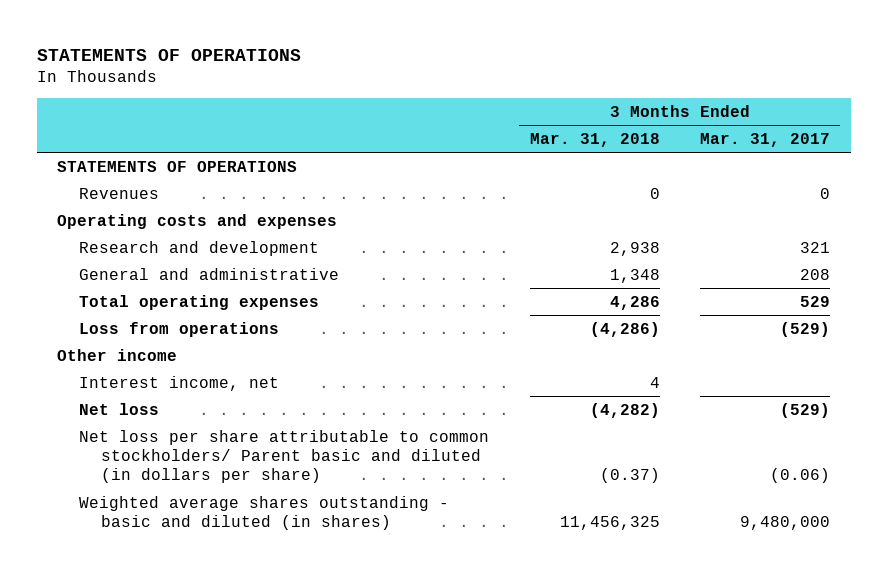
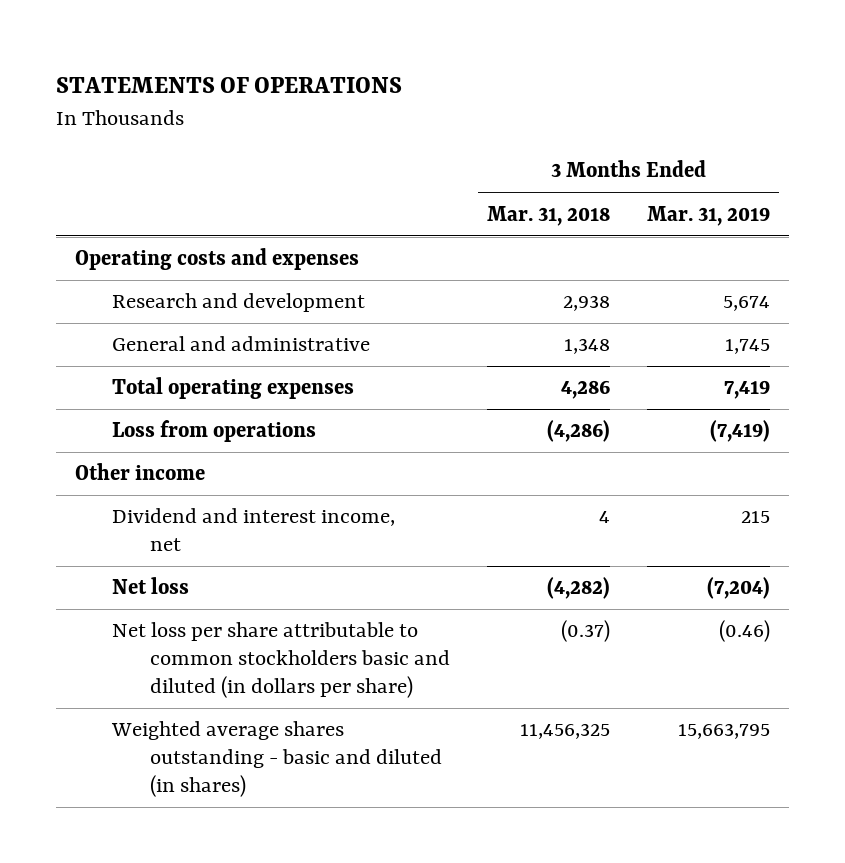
- | 3 Months Ended Mar. 31, 2018 | 3 Months Ended Mar. 31, 2017
+ | 3 Months Ended Mar. 31, 2018 | 3 Months Ended Mar. 31, 2019
- STATEMENTS OF OPERATIONS
- Revenues | 0 | 0
- Interest income, net | 4 |
+ Dividend and interest income, net | 4 | 215
- Net loss per share attributable to common stockholders/ Parent basic and diluted (in dollars per share) | (0.37) | (0.06)
+ Net loss per share attributable to common stockholders basic and diluted (in dollars per share) | (0.37) | (0.46)

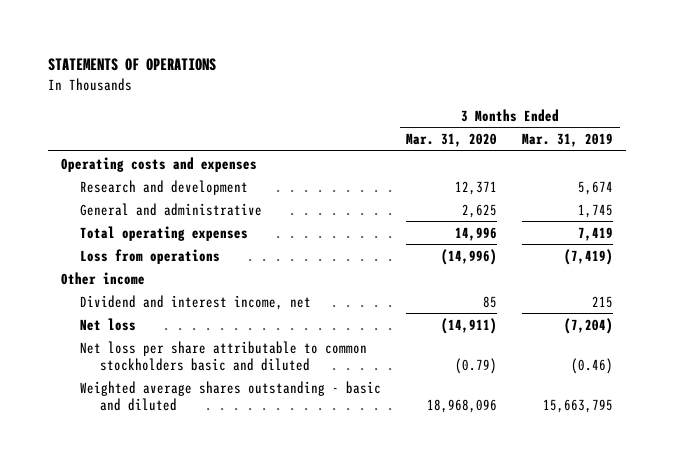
- | 3 Months Ended Mar. 31, 2018 | 3 Months Ended Mar. 31, 2019
+ | 3 Months Ended Mar. 31, 2020 | 3 Months Ended Mar. 31, 2019
- Net loss per share attributable to common stockholders basic and diluted (in dollars per share) | (0.37) | (0.46)
- Weighted average shares outstanding - basic and diluted (in shares) | 11,456,325 | 15,663,795
+ Net loss per share attributable to common stockholders basic and diluted | (0.79) | (0.46)
+ Weighted average shares outstanding - basic and diluted | 18,968,096 | 15,663,795

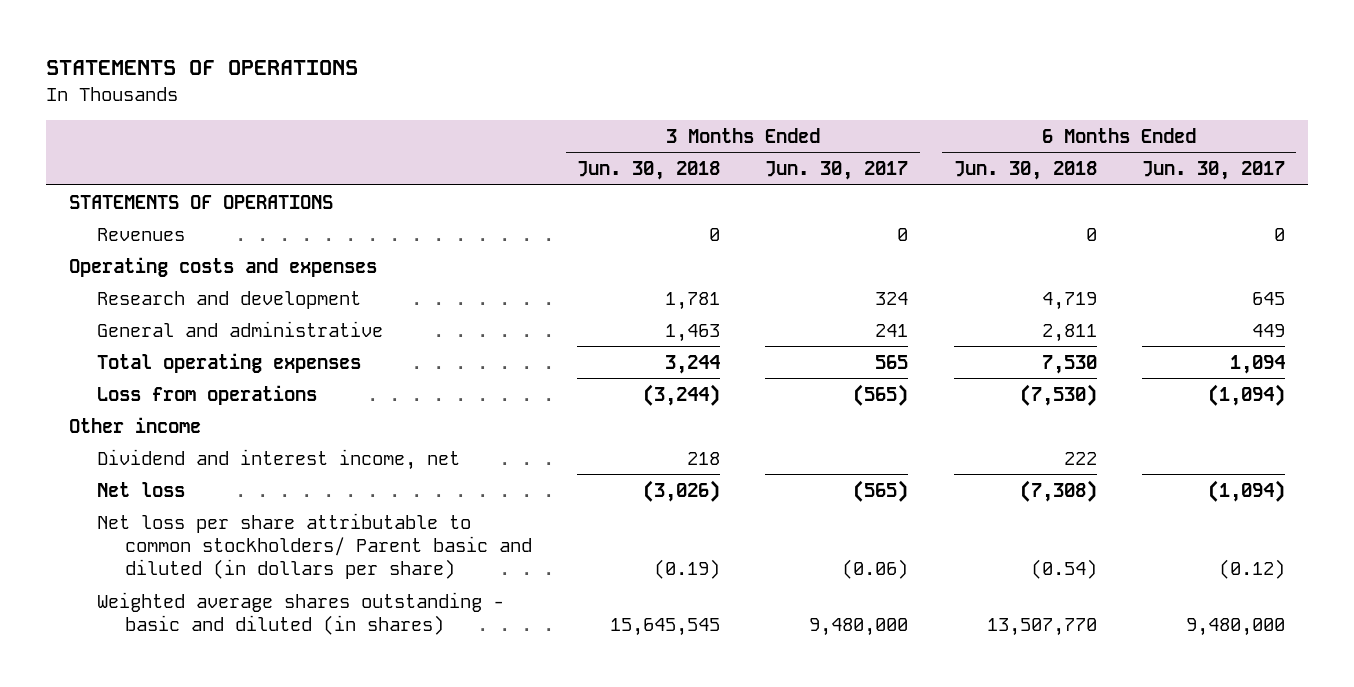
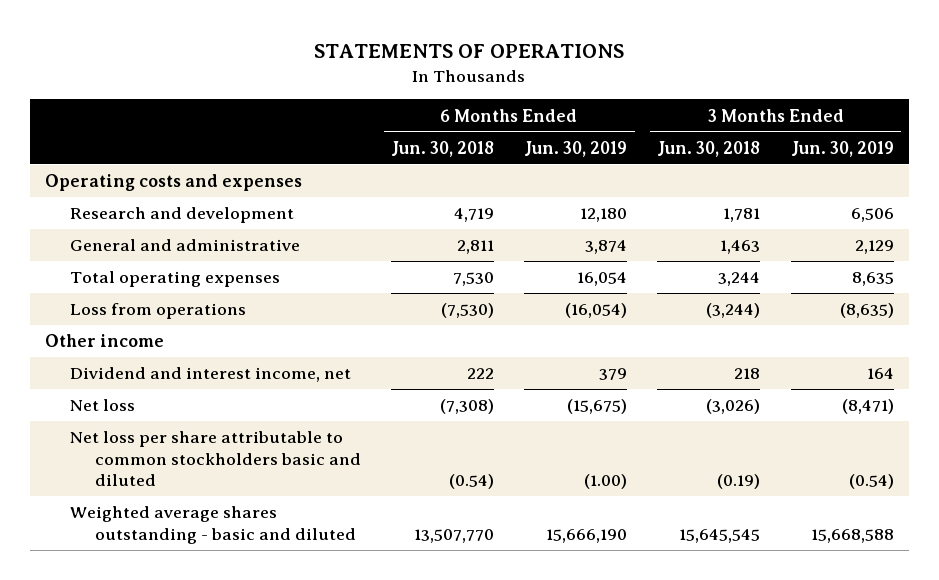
- | 3 Months Ended Jun. 30, 2018 | 3 Months Ended Jun. 30, 2017 | 6 Months Ended Jun. 30, 2018 | 6 Months Ended Jun. 30, 2017
+ | 6 Months Ended Jun. 30, 2018 | 6 Months Ended Jun. 30, 2019 | 3 Months Ended Jun. 30, 2018 | 3 Months Ended Jun. 30, 2019
- STATEMENTS OF OPERATIONS
- Revenues | 0 | 0 | 0 | 0
- Net loss per share attributable to common stockholders/ Parent basic and diluted (in dollars per share) | (0.19) | (0.06) | (0.54) | (0.12)
- Weighted average shares outstanding - basic and diluted (in shares) | 15,645,545 | 9,480,000 | 13,507,770 | 9,480,000
+ Net loss per share attributable to common stockholders basic and diluted | (0.54) | (1.00) | (0.19) | (0.54)
+ Weighted average shares outstanding - basic and diluted | 13,507,770 | 15,666,190 | 15,645,545 | 15,668,588

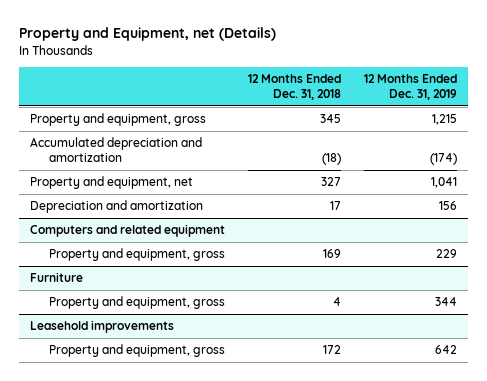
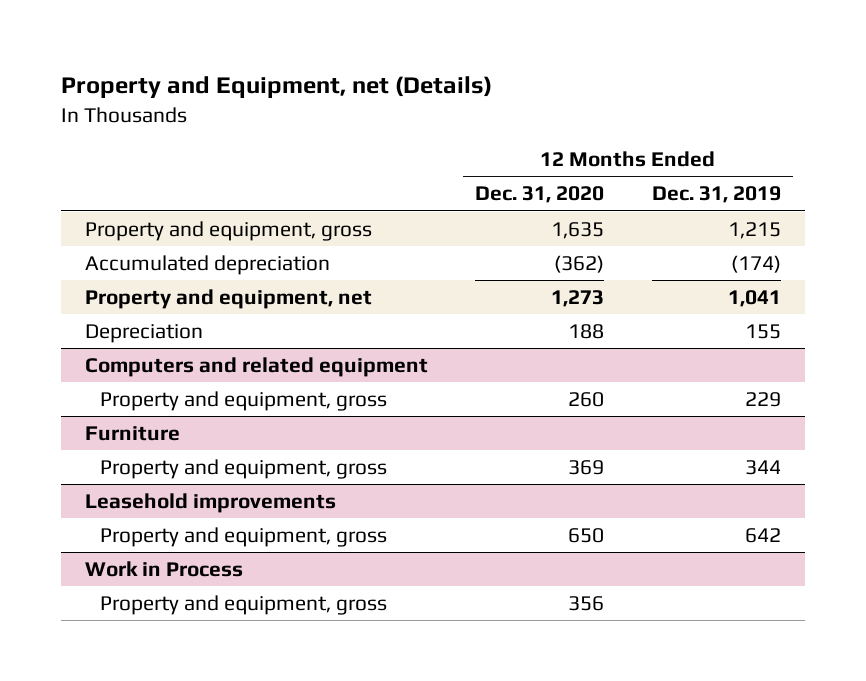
- | 12 Months Ended Dec. 31, 2018 | 12 Months Ended Dec. 31, 2019
+ | 12 Months Ended Dec. 31, 2020 | 12 Months Ended Dec. 31, 2019
- Accumulated depreciation and amortization | (18) | (174)
+ Accumulated depreciation | (362) | (174)
- Depreciation and amortization | 17 | 156
+ Depreciation | 188 | 155
+ Work in Process
+ Property and equipment, gross | 356 |

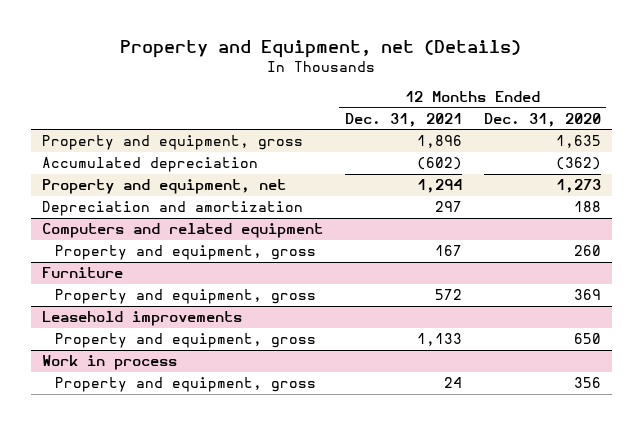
- | 12 Months Ended Dec. 31, 2020 | 12 Months Ended Dec. 31, 2019
+ | 12 Months Ended Dec. 31, 2021 | 12 Months Ended Dec. 31, 2020
- Depreciation | 188 | 155
+ Depreciation and amortization | 297 | 188
- Work in Process
+ Work in process

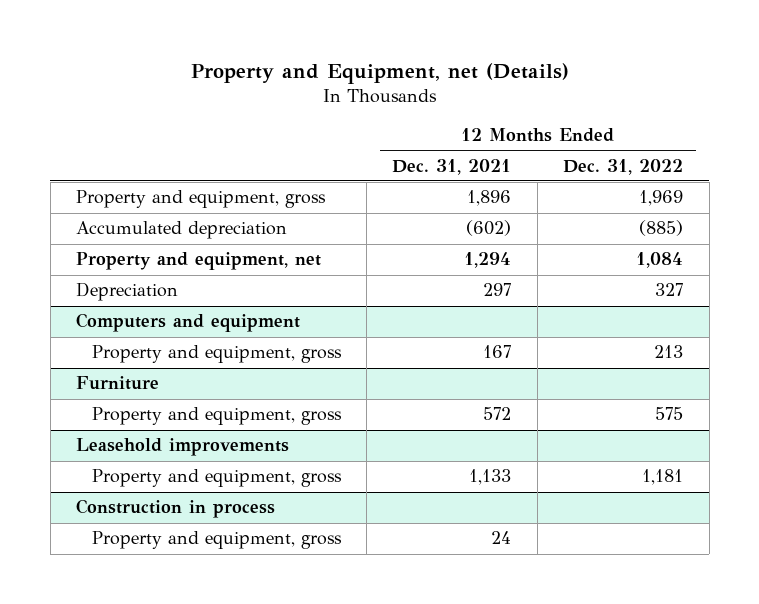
- | 12 Months Ended Dec. 31, 2021 | 12 Months Ended Dec. 31, 2020
+ | 12 Months Ended Dec. 31, 2021 | 12 Months Ended Dec. 31, 2022
- Depreciation and amortization | 297 | 188
- Computers and related equipment
+ Depreciation | 297 | 327
+ Computers and equipment
- Work in process
+ Construction in process

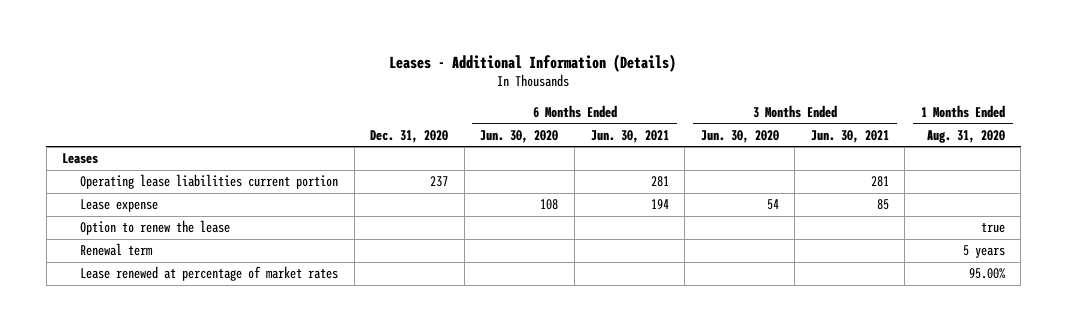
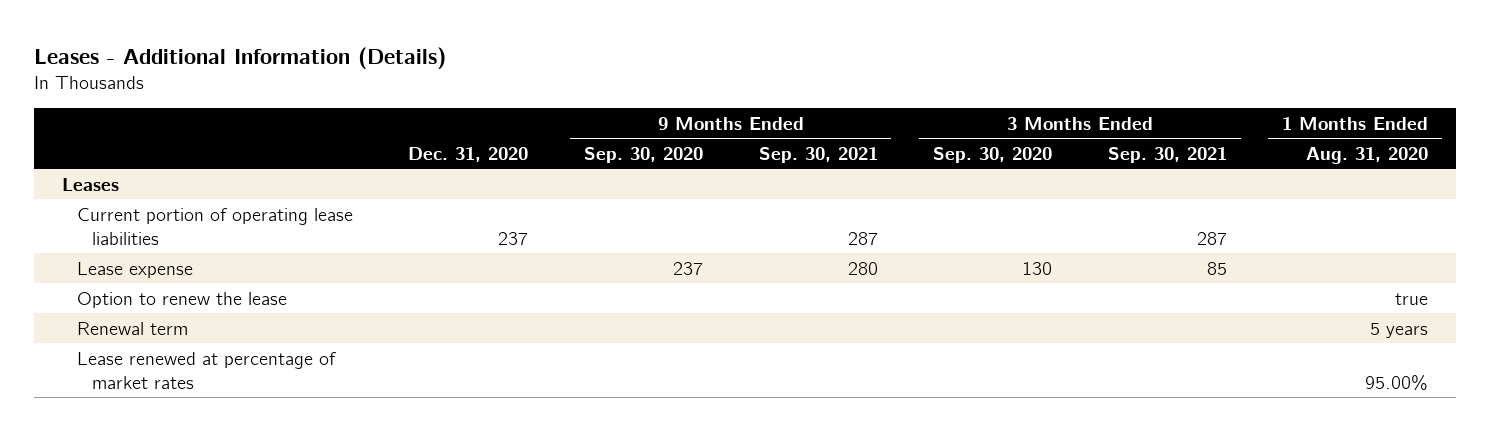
- | Dec. 31, 2020 | 6 Months Ended Jun. 30, 2020 | 6 Months Ended Jun. 30, 2021 | 3 Months Ended Jun. 30, 2020 | 3 Months Ended Jun. 30, 2021 | 1 Months Ended Aug. 31, 2020
+ | Dec. 31, 2020 | 9 Months Ended Sep. 30, 2020 | 9 Months Ended Sep. 30, 2021 | 3 Months Ended Sep. 30, 2020 | 3 Months Ended Sep. 30, 2021 | 1 Months Ended Aug. 31, 2020
- Operating lease liabilities current portion | 237 | | 281 | | 281 |
+ Current portion of operating lease liabilities | 237 | | 287 | | 287 |

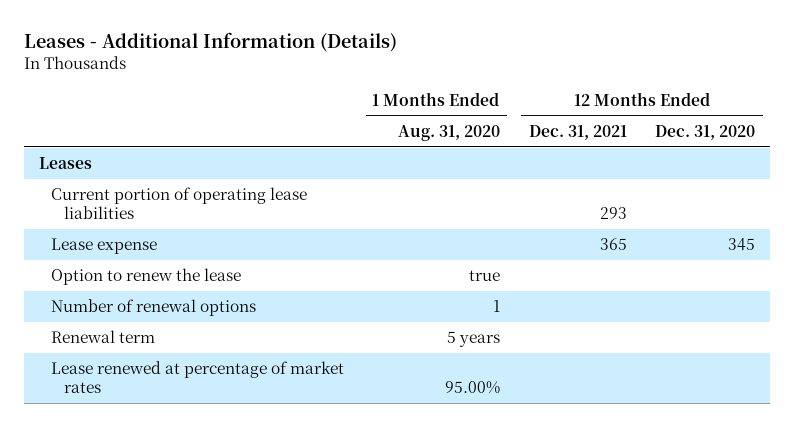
- | Dec. 31, 2020 | 9 Months Ended Sep. 30, 2020 | 9 Months Ended Sep. 30, 2021 | 3 Months Ended Sep. 30, 2020 | 3 Months Ended Sep. 30, 2021 | 1 Months Ended Aug. 31, 2020
+ | 1 Months Ended Aug. 31, 2020 | 12 Months Ended Dec. 31, 2021 | 12 Months Ended Dec. 31, 2020
+ Number of renewal options | 1 | |

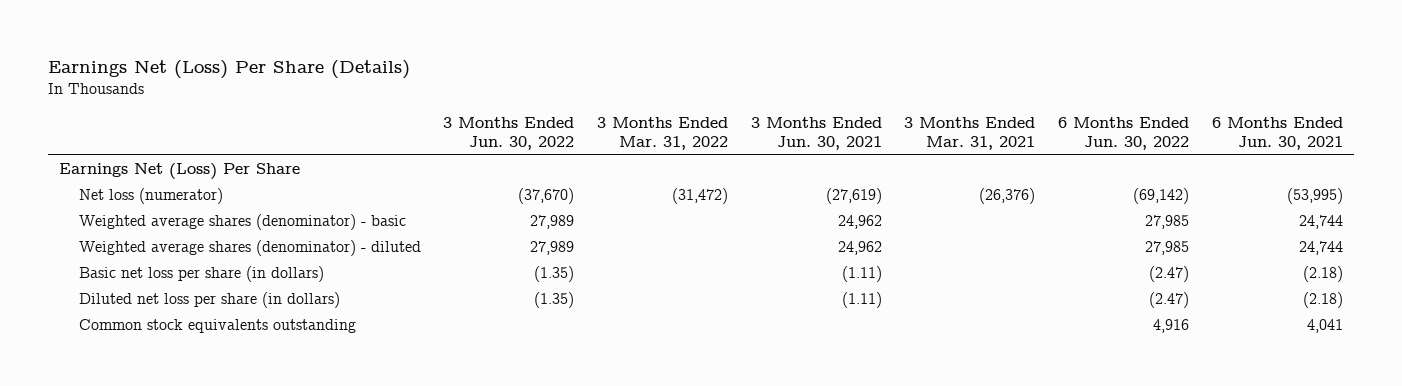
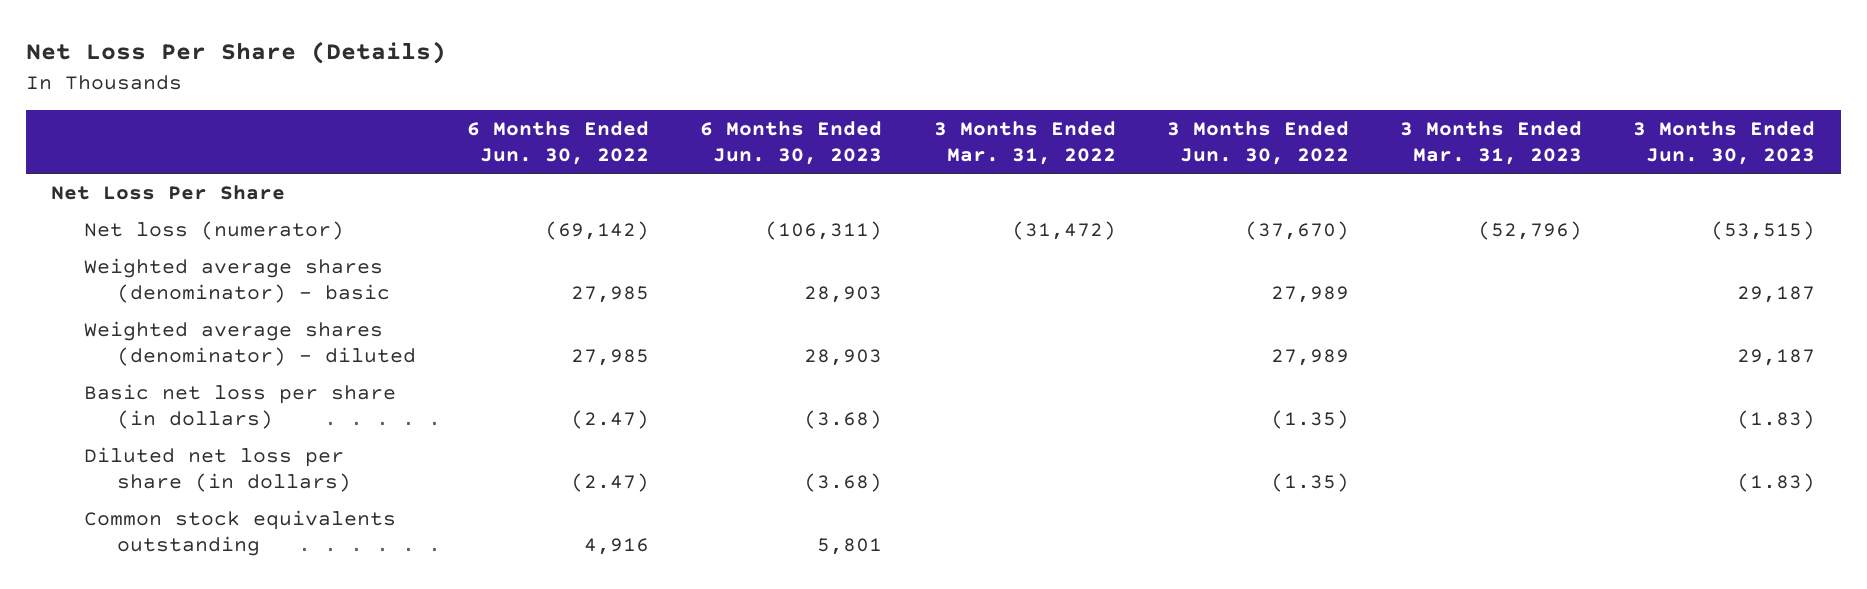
- Earnings Net (Loss) Per Share (Details)
+ Net Loss Per Share (Details)
- | 3 Months Ended Jun. 30, 2022 | 3 Months Ended Mar. 31, 2022 | 3 Months Ended Jun. 30, 2021 | 3 Months Ended Mar. 31, 2021 | 6 Months Ended Jun. 30, 2022 | 6 Months Ended Jun. 30, 2021
+ | 6 Months Ended Jun. 30, 2022 | 6 Months Ended Jun. 30, 2023 | 3 Months Ended Mar. 31, 2022 | 3 Months Ended Jun. 30, 2022 | 3 Months Ended Mar. 31, 2023 | 3 Months Ended Jun. 30, 2023
- Earnings Net (Loss) Per Share
+ Net Loss Per Share

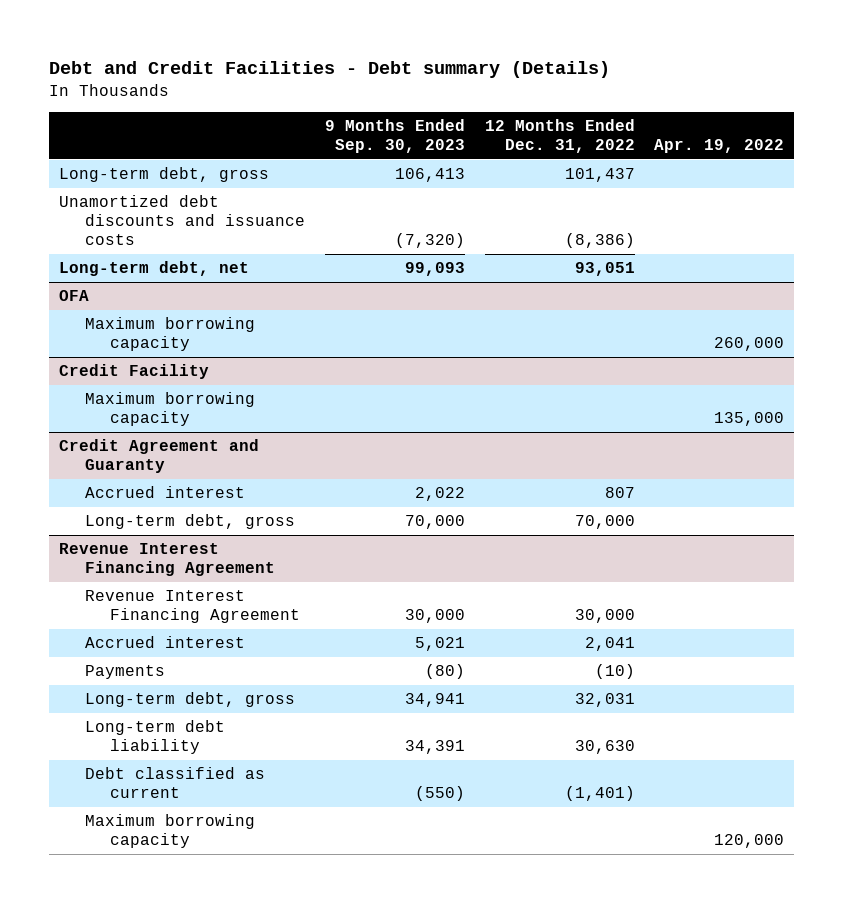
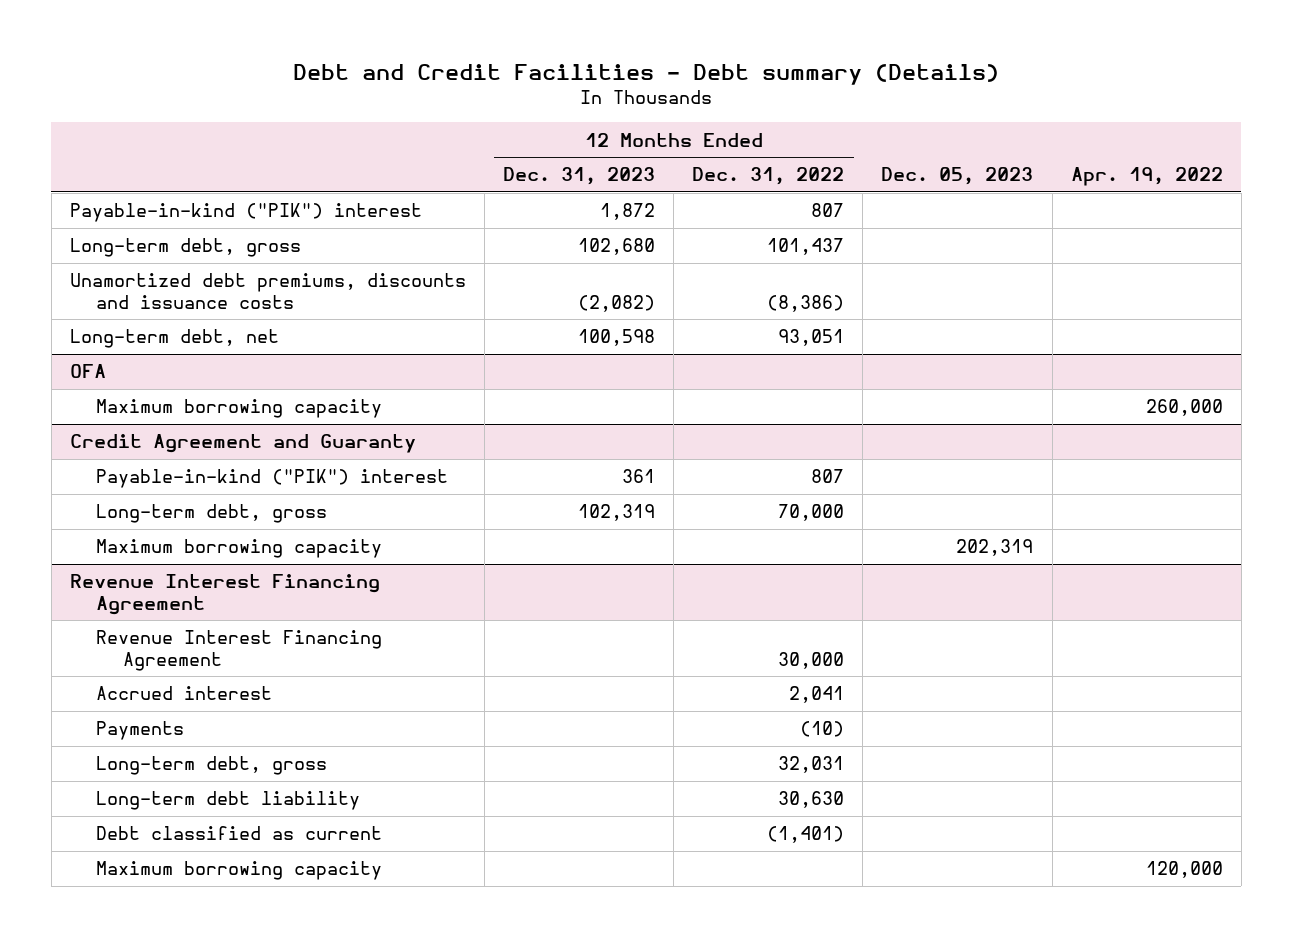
- | 9 Months Ended Sep. 30, 2023 | 12 Months Ended Dec. 31, 2022 | Apr. 19, 2022
+ | 12 Months Ended Dec. 31, 2023 | 12 Months Ended Dec. 31, 2022 | Dec. 05, 2023 | Apr. 19, 2022
+ Payable-in-kind ("PIK") interest | 1,872 | 807 | |
- Unamortized debt discounts and issuance costs | (7,320) | (8,386) |
+ Unamortized debt premiums, discounts and issuance costs | (2,082) | (8,386) | |
- Credit Facility
- Maximum borrowing capacity | | | 135,000
@ Credit Agreement and Guaranty
- Accrued interest | 2,022 | 807 |
+ Payable-in-kind ("PIK") interest | 361 | 807 | |
+ Maximum borrowing capacity | | | 202,319 |

